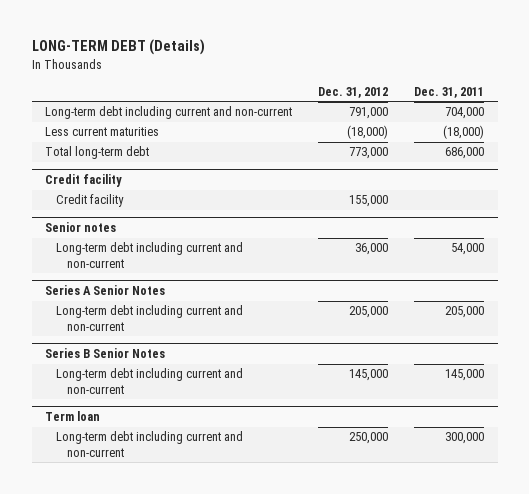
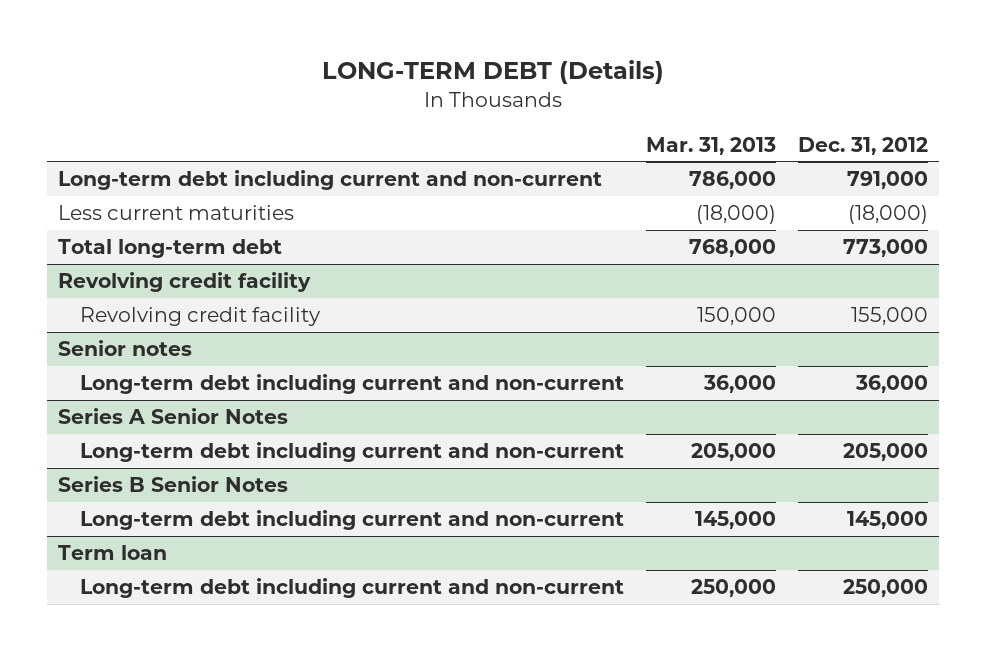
- | Dec. 31, 2012 | Dec. 31, 2011
+ | Mar. 31, 2013 | Dec. 31, 2012
- Credit facility
- Credit facility | 155,000 |
+ Revolving credit facility
+ Revolving credit facility | 150,000 | 155,000

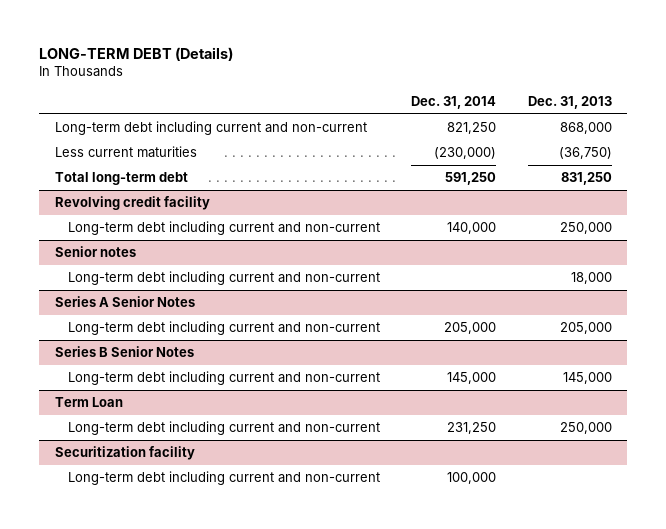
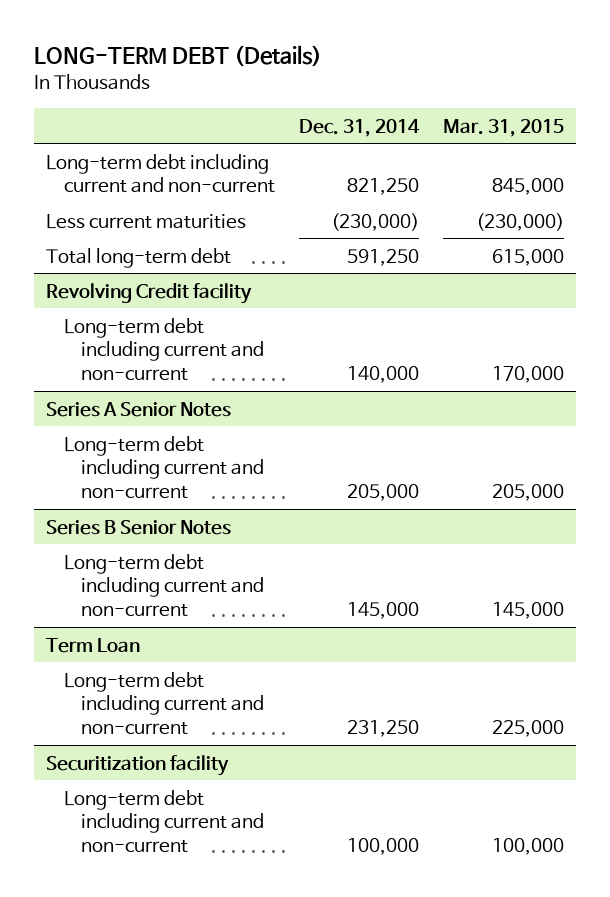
- | Dec. 31, 2014 | Dec. 31, 2013
+ | Dec. 31, 2014 | Mar. 31, 2015
- Revolving credit facility
+ Revolving Credit facility
- Senior notes
- Long-term debt including current and non-current | | 18,000

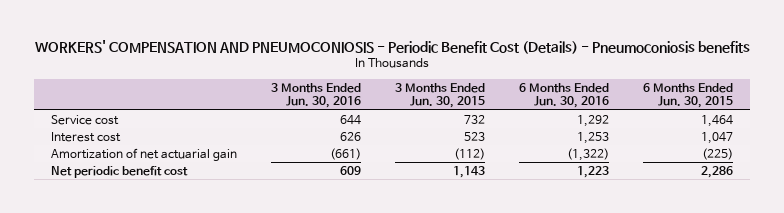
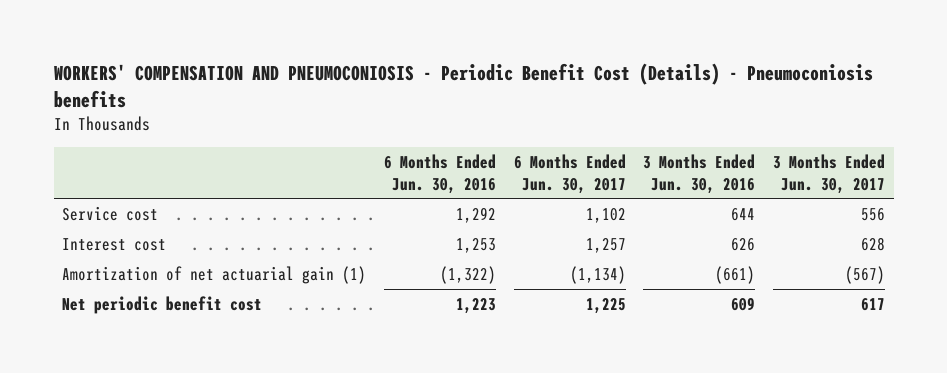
- | 3 Months Ended Jun. 30, 2016 | 3 Months Ended Jun. 30, 2015 | 6 Months Ended Jun. 30, 2016 | 6 Months Ended Jun. 30, 2015
+ | 6 Months Ended Jun. 30, 2016 | 6 Months Ended Jun. 30, 2017 | 3 Months Ended Jun. 30, 2016 | 3 Months Ended Jun. 30, 2017
- Amortization of net actuarial gain | (661) | (112) | (1,322) | (225)
+ Amortization of net actuarial gain (1) | (1,322) | (1,134) | (661) | (567)

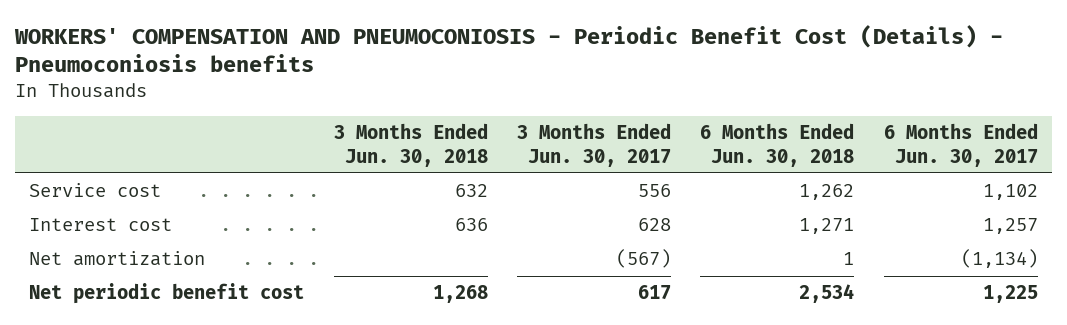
- | 6 Months Ended Jun. 30, 2016 | 6 Months Ended Jun. 30, 2017 | 3 Months Ended Jun. 30, 2016 | 3 Months Ended Jun. 30, 2017
+ | 3 Months Ended Jun. 30, 2018 | 3 Months Ended Jun. 30, 2017 | 6 Months Ended Jun. 30, 2018 | 6 Months Ended Jun. 30, 2017
- Amortization of net actuarial gain (1) | (1,322) | (1,134) | (661) | (567)
+ Net amortization | | (567) | 1 | (1,134)

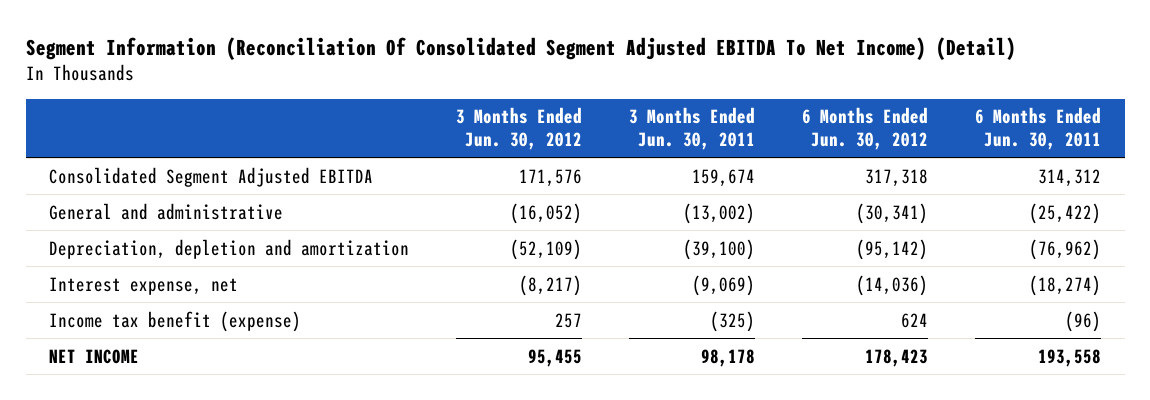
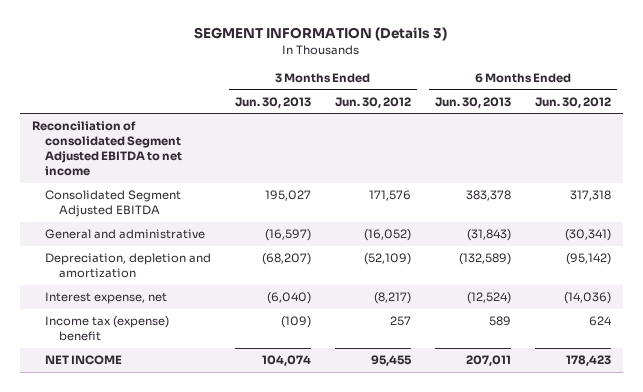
- Segment Information (Reconciliation Of Consolidated Segment Adjusted EBITDA To Net Income) (Detail)
+ SEGMENT INFORMATION (Details 3)
- | 3 Months Ended Jun. 30, 2012 | 3 Months Ended Jun. 30, 2011 | 6 Months Ended Jun. 30, 2012 | 6 Months Ended Jun. 30, 2011
+ | 3 Months Ended Jun. 30, 2013 | 3 Months Ended Jun. 30, 2012 | 6 Months Ended Jun. 30, 2013 | 6 Months Ended Jun. 30, 2012
+ Reconciliation of consolidated Segment Adjusted EBITDA to net income
- Income tax benefit (expense) | 257 | (325) | 624 | (96)
+ Income tax (expense) benefit | (109) | 257 | 589 | 624

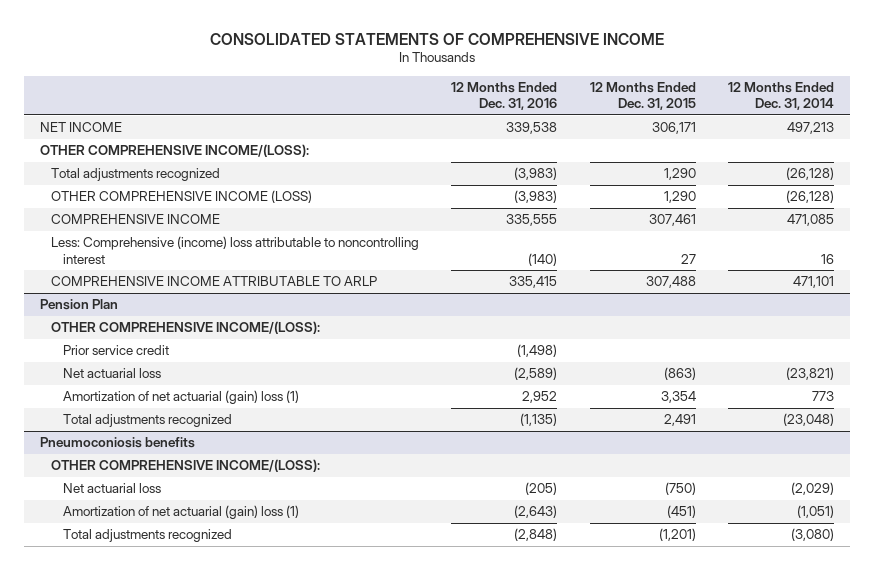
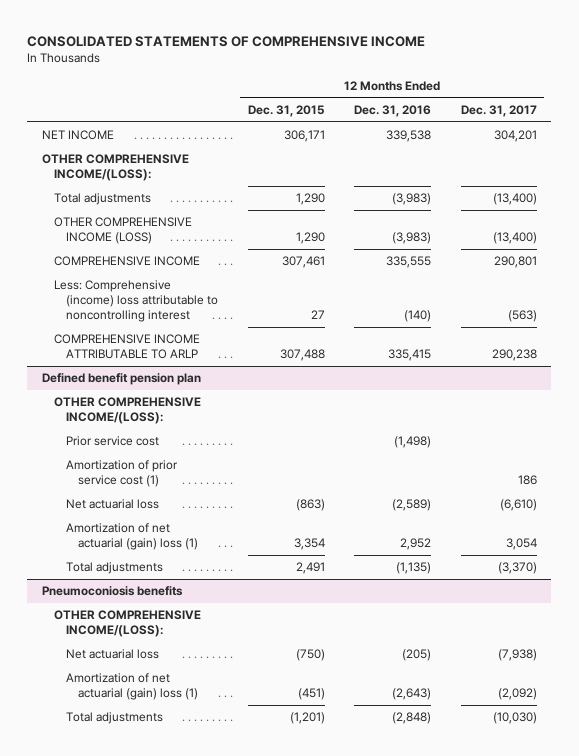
- | 12 Months Ended Dec. 31, 2016 | 12 Months Ended Dec. 31, 2015 | 12 Months Ended Dec. 31, 2014
+ | 12 Months Ended Dec. 31, 2015 | 12 Months Ended Dec. 31, 2016 | 12 Months Ended Dec. 31, 2017
- Total adjustments recognized | (3,983) | 1,290 | (26,128)
+ Total adjustments | 1,290 | (3,983) | (13,400)
- Pension Plan
+ Defined benefit pension plan
- Prior service credit | (1,498) | |
+ Prior service cost | | (1,498) |
+ Amortization of prior service cost (1) | | | 186
- Total adjustments recognized | (1,135) | 2,491 | (23,048)
+ Total adjustments | 2,491 | (1,135) | (3,370)
@ Pneumoconiosis benefits
- Total adjustments recognized | (2,848) | (1,201) | (3,080)
+ Total adjustments | (1,201) | (2,848) | (10,030)

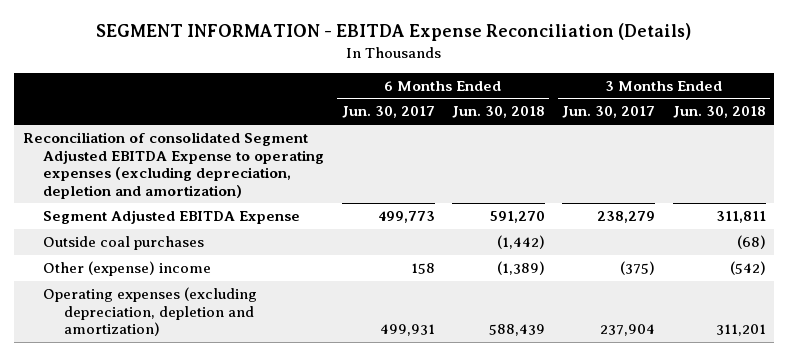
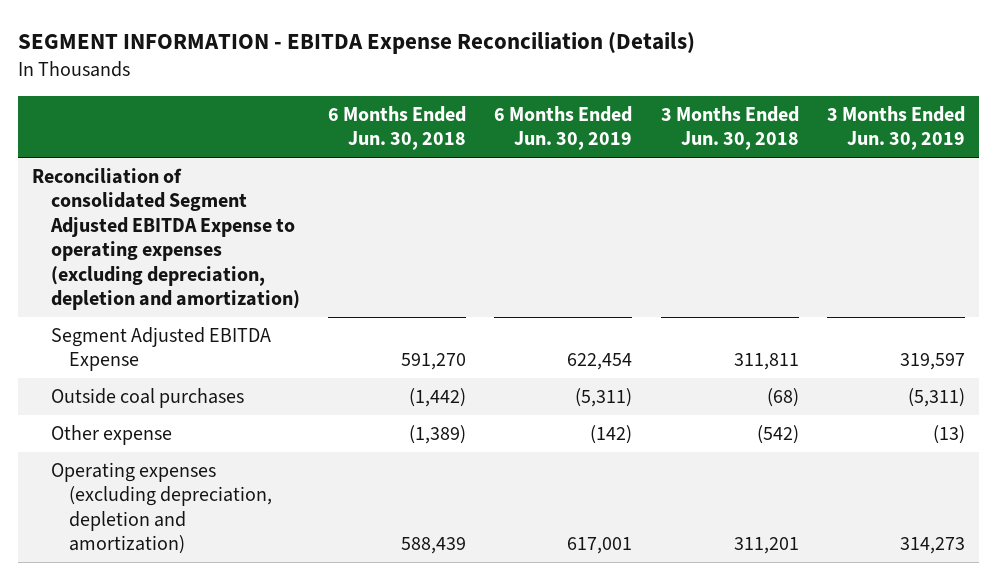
- | 6 Months Ended Jun. 30, 2017 | 6 Months Ended Jun. 30, 2018 | 3 Months Ended Jun. 30, 2017 | 3 Months Ended Jun. 30, 2018
+ | 6 Months Ended Jun. 30, 2018 | 6 Months Ended Jun. 30, 2019 | 3 Months Ended Jun. 30, 2018 | 3 Months Ended Jun. 30, 2019
- Other (expense) income | 158 | (1,389) | (375) | (542)
+ Other expense | (1,389) | (142) | (542) | (13)

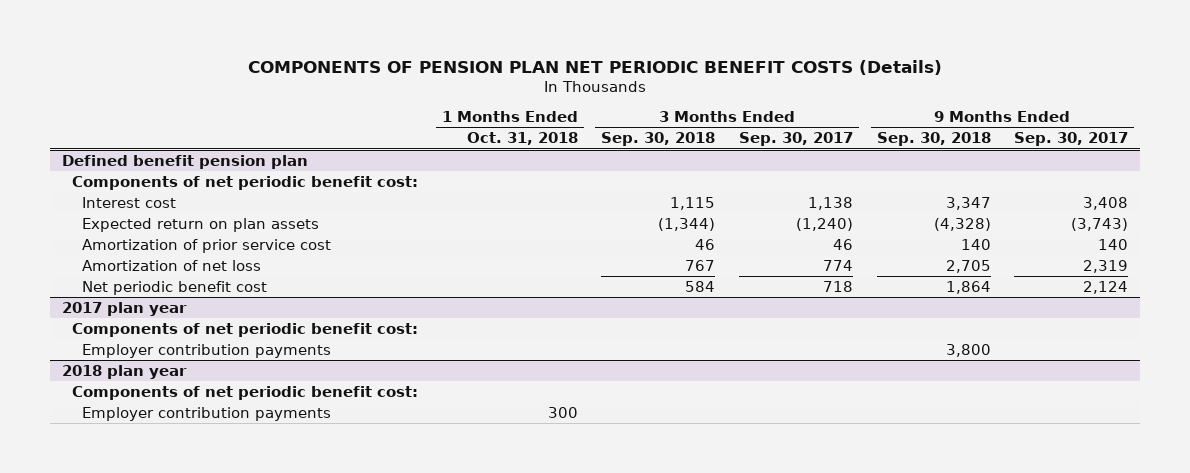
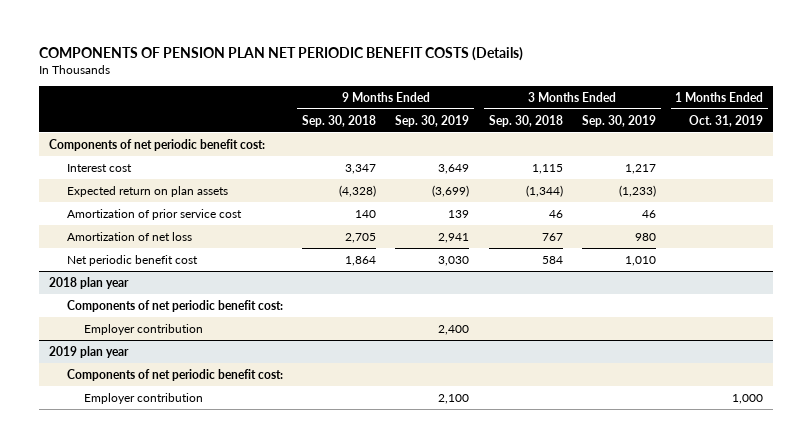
- | 1 Months Ended Oct. 31, 2018 | 3 Months Ended Sep. 30, 2018 | 3 Months Ended Sep. 30, 2017 | 9 Months Ended Sep. 30, 2018 | 9 Months Ended Sep. 30, 2017
+ | 9 Months Ended Sep. 30, 2018 | 9 Months Ended Sep. 30, 2019 | 3 Months Ended Sep. 30, 2018 | 3 Months Ended Sep. 30, 2019 | 1 Months Ended Oct. 31, 2019
- Defined benefit pension plan
- 2017 plan year
- Components of net periodic benefit cost:
- Employer contribution payments | | | | 3,800 |
@ 2018 plan year
- Employer contribution payments | 300 | | | |
+ Employer contribution | | 2,400 | | |
+ 2019 plan year
+ Components of net periodic benefit cost:
+ Employer contribution | | 2,100 | | | 1,000

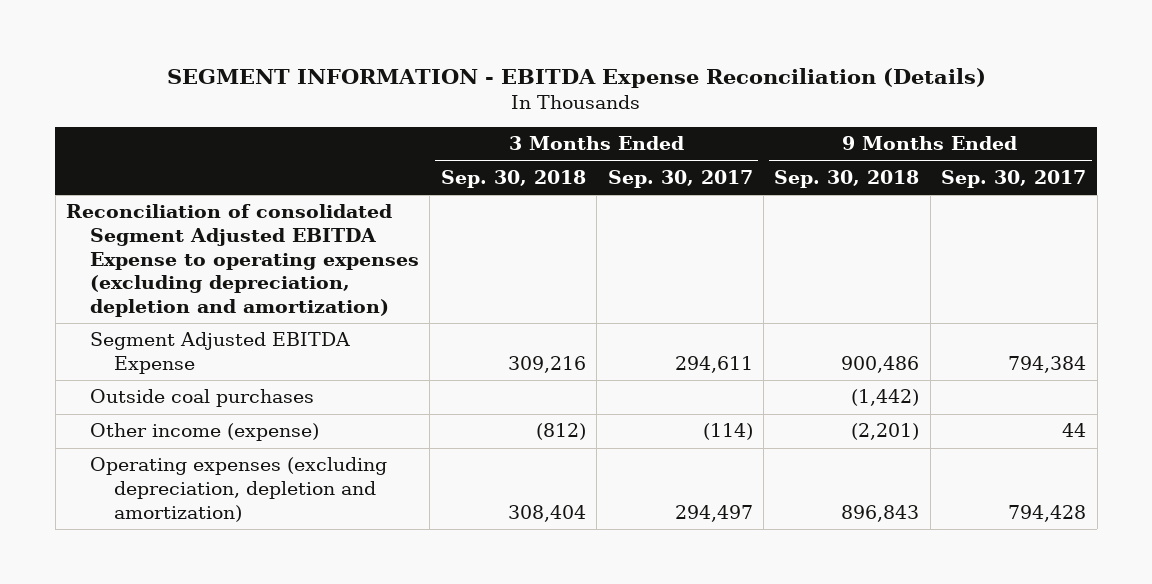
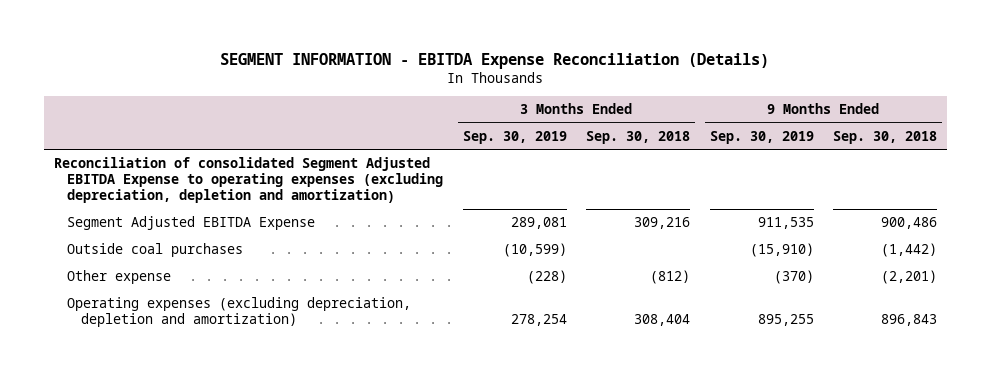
- | 3 Months Ended Sep. 30, 2018 | 3 Months Ended Sep. 30, 2017 | 9 Months Ended Sep. 30, 2018 | 9 Months Ended Sep. 30, 2017
+ | 3 Months Ended Sep. 30, 2019 | 3 Months Ended Sep. 30, 2018 | 9 Months Ended Sep. 30, 2019 | 9 Months Ended Sep. 30, 2018
- Other income (expense) | (812) | (114) | (2,201) | 44
+ Other expense | (228) | (812) | (370) | (2,201)

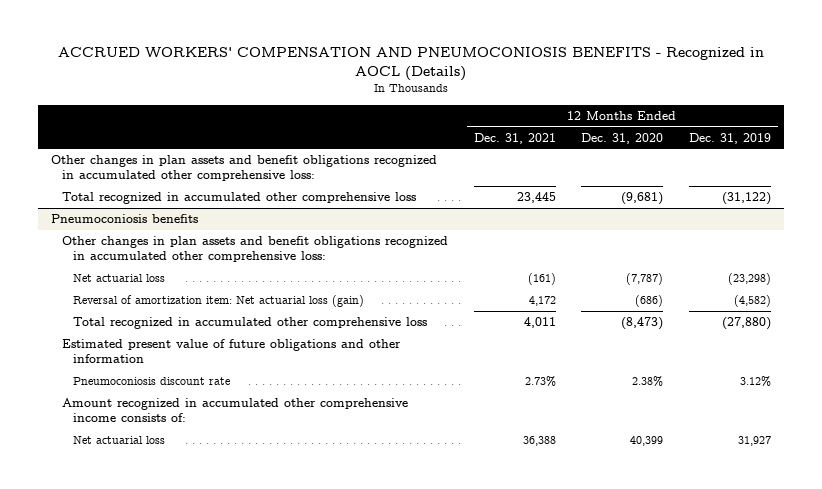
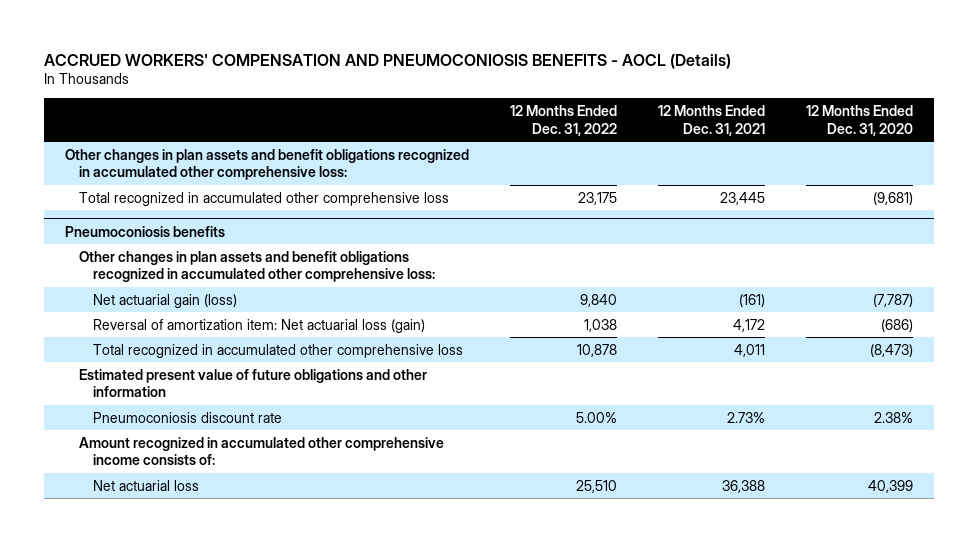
- ACCRUED WORKERS' COMPENSATION AND PNEUMOCONIOSIS BENEFITS - Recognized in AOCL (Details)
+ ACCRUED WORKERS' COMPENSATION AND PNEUMOCONIOSIS BENEFITS - AOCL (Details)
- | 12 Months Ended Dec. 31, 2021 | 12 Months Ended Dec. 31, 2020 | 12 Months Ended Dec. 31, 2019
+ | 12 Months Ended Dec. 31, 2022 | 12 Months Ended Dec. 31, 2021 | 12 Months Ended Dec. 31, 2020
@ Pneumoconiosis benefits
- Net actuarial loss | (161) | (7,787) | (23,298)
+ Net actuarial gain (loss) | 9,840 | (161) | (7,787)

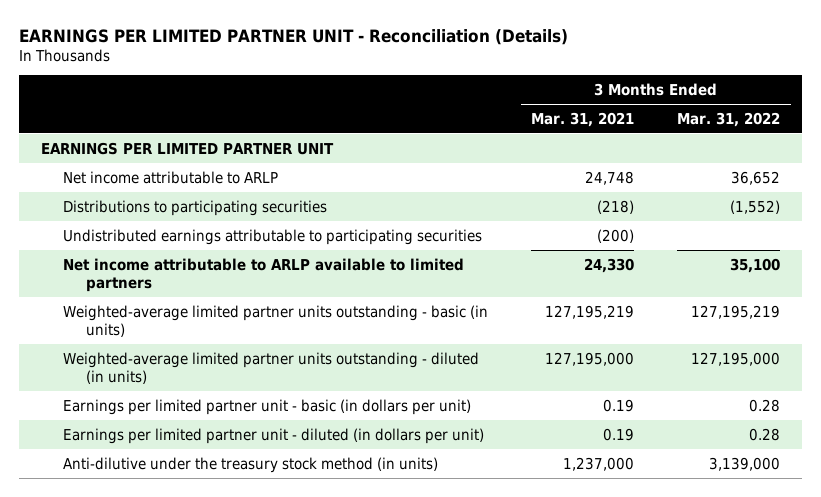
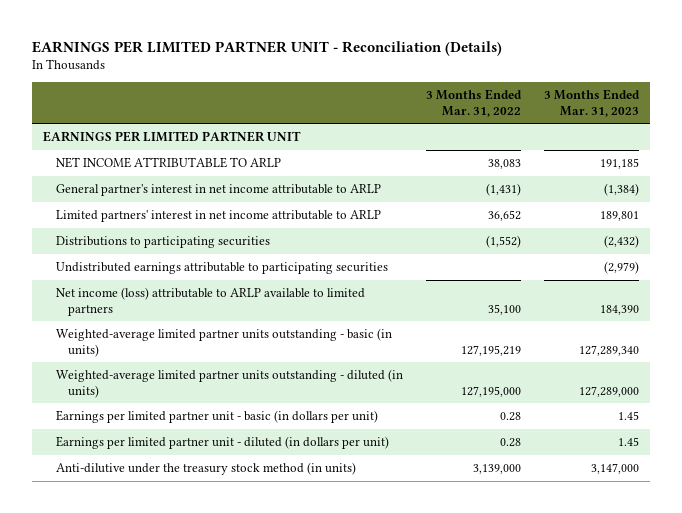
- | 3 Months Ended Mar. 31, 2021 | 3 Months Ended Mar. 31, 2022
+ | 3 Months Ended Mar. 31, 2022 | 3 Months Ended Mar. 31, 2023
- Net income attributable to ARLP | 24,748 | 36,652
+ NET INCOME ATTRIBUTABLE TO ARLP | 38,083 | 191,185
+ General partner's interest in net income attributable to ARLP | (1,431) | (1,384)
+ Limited partners' interest in net income attributable to ARLP | 36,652 | 189,801
- Net income attributable to ARLP available to limited partners | 24,330 | 35,100
+ Net income (loss) attributable to ARLP available to limited partners | 35,100 | 184,390

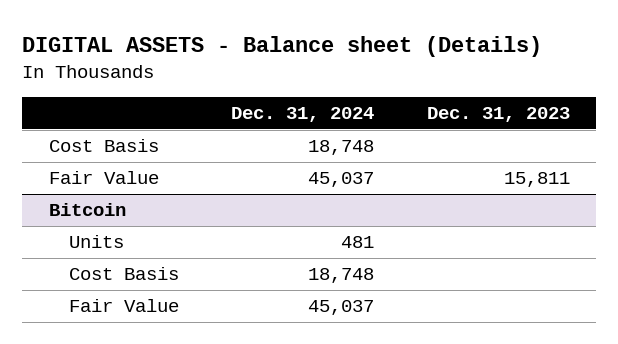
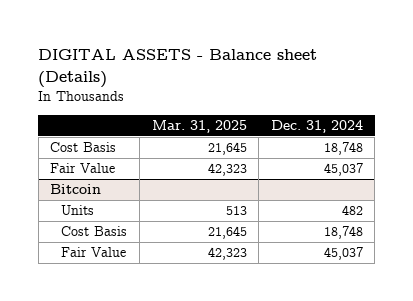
- | Dec. 31, 2024 | Dec. 31, 2023
+ | Mar. 31, 2025 | Dec. 31, 2024
@ Bitcoin
- Units | 481 |
+ Units | 513 | 482

